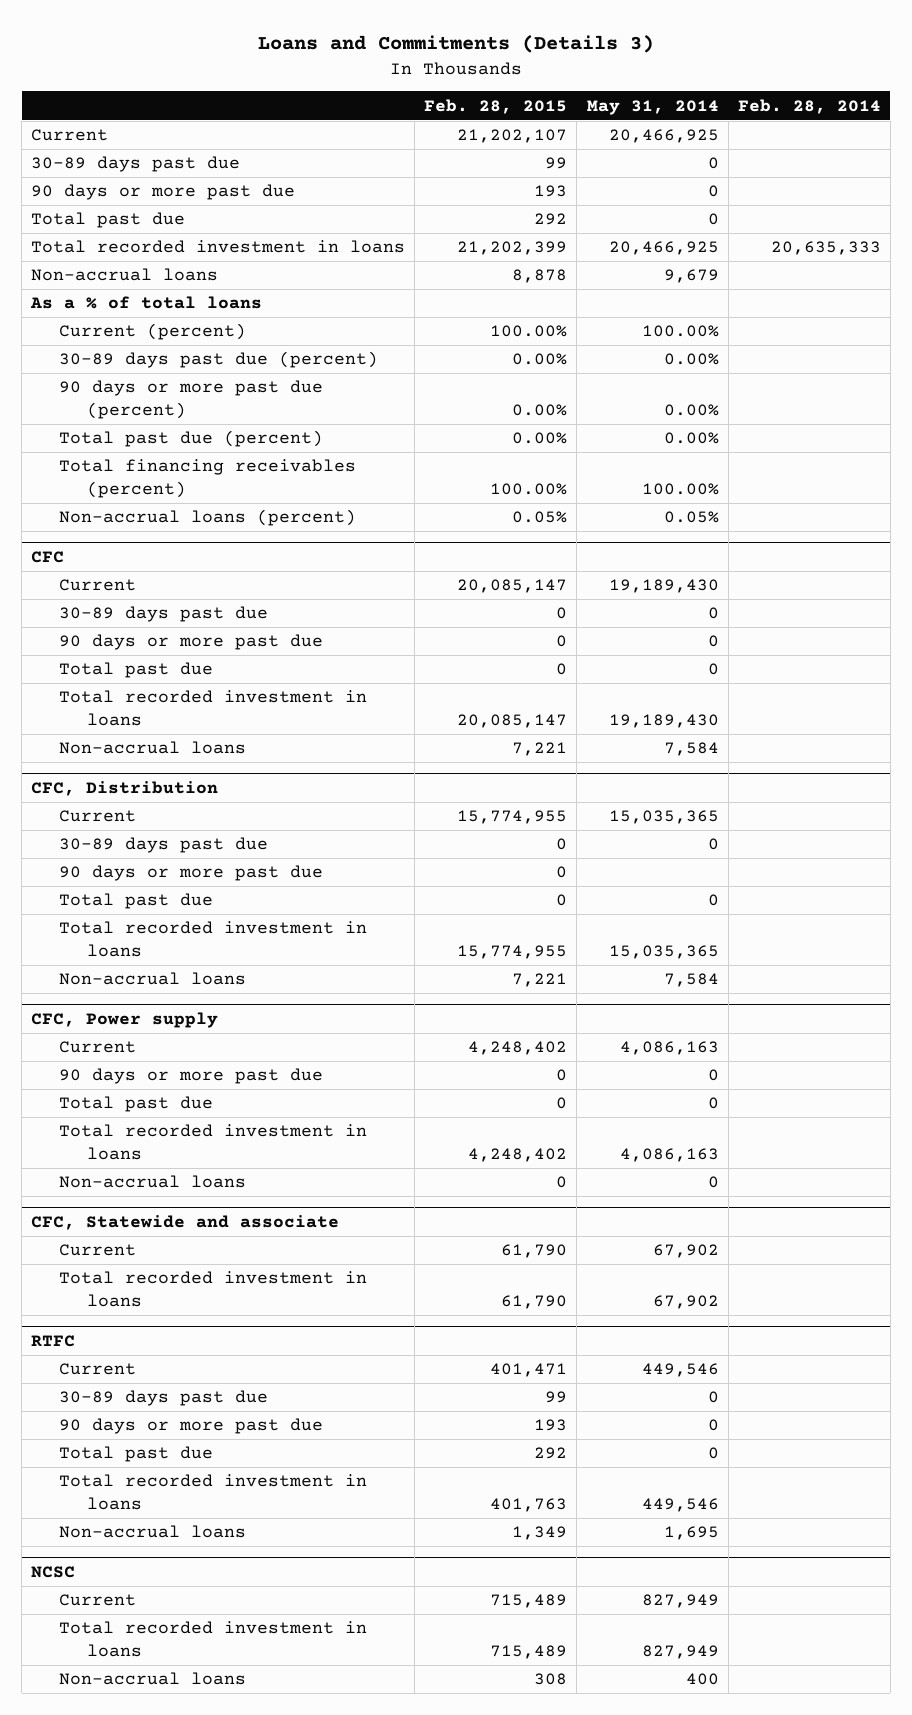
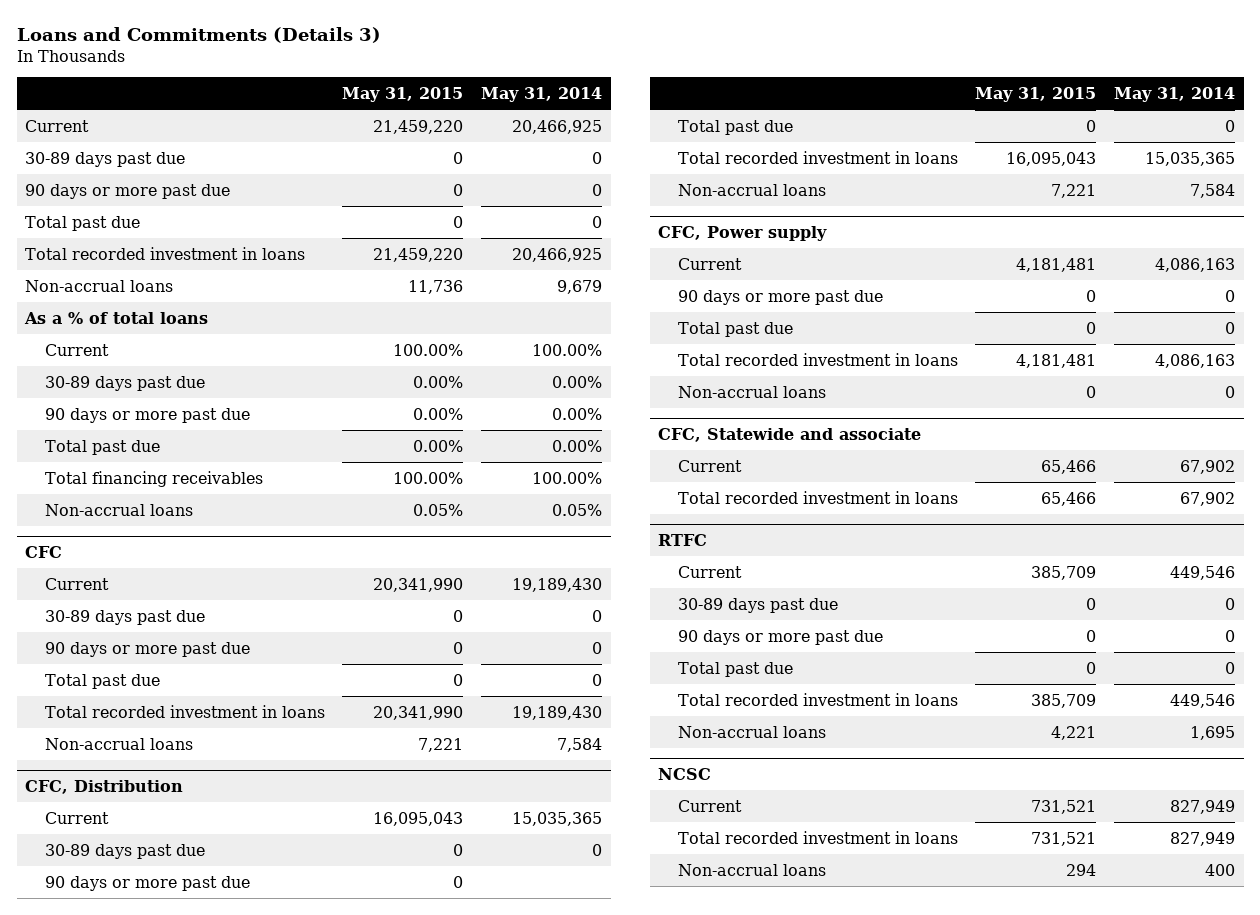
- | Feb. 28, 2015 | May 31, 2014 | Feb. 28, 2014
+ | May 31, 2015 | May 31, 2014
- Current (percent) | 100.00% | 100.00% |
- 30-89 days past due (percent) | 0.00% | 0.00% |
- 90 days or more past due (percent) | 0.00% | 0.00% |
- Total past due (percent) | 0.00% | 0.00% |
- Total financing receivables (percent) | 100.00% | 100.00% |
- Non-accrual loans (percent) | 0.05% | 0.05% |
+ Current | 100.00% | 100.00%
+ 30-89 days past due | 0.00% | 0.00%
+ 90 days or more past due | 0.00% | 0.00%
+ Total past due | 0.00% | 0.00%
+ Total financing receivables | 100.00% | 100.00%
+ Non-accrual loans | 0.05% | 0.05%

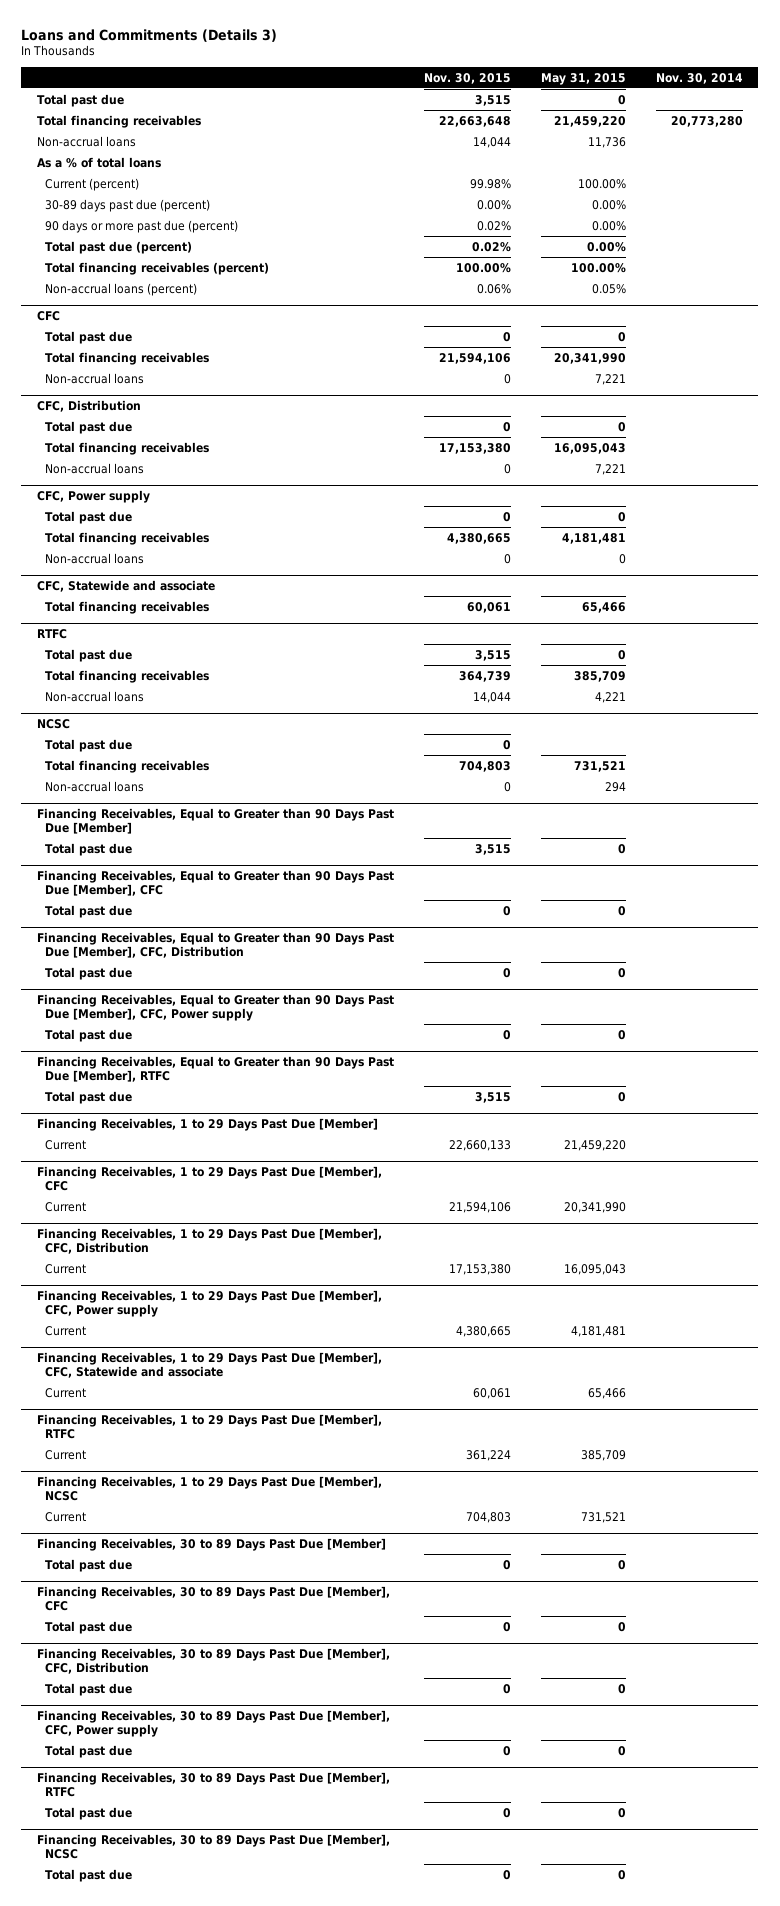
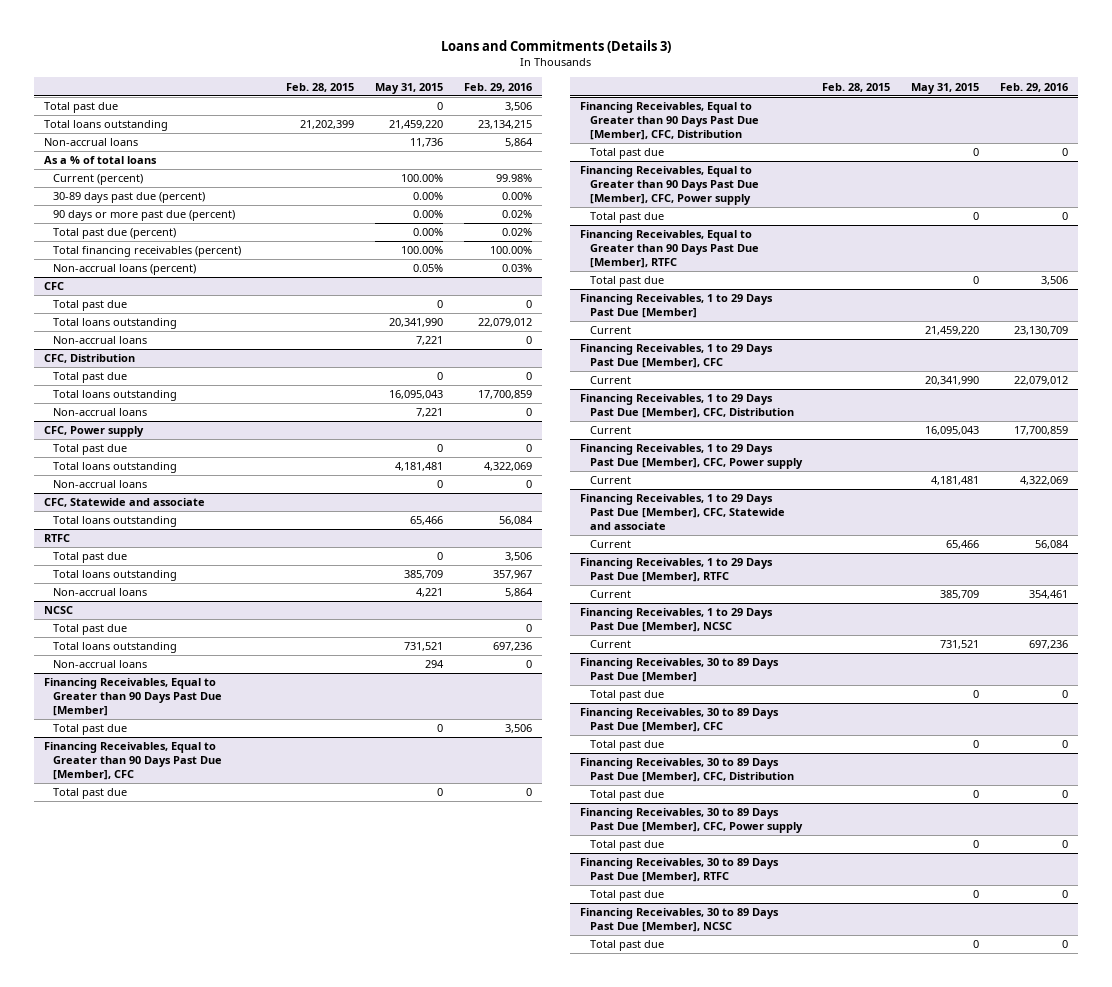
- | Nov. 30, 2015 | May 31, 2015 | Nov. 30, 2014
+ | Feb. 28, 2015 | May 31, 2015 | Feb. 29, 2016
- Total financing receivables | 22,663,648 | 21,459,220 | 20,773,280
+ Total loans outstanding | 21,202,399 | 21,459,220 | 23,134,215
@ CFC
- Total financing receivables | 21,594,106 | 20,341,990 |
+ Total loans outstanding | | 20,341,990 | 22,079,012
@ CFC, Distribution
- Total financing receivables | 17,153,380 | 16,095,043 |
+ Total loans outstanding | | 16,095,043 | 17,700,859
@ CFC, Power supply
- Total financing receivables | 4,380,665 | 4,181,481 |
+ Total loans outstanding | | 4,181,481 | 4,322,069
@ CFC, Statewide and associate
- Total financing receivables | 60,061 | 65,466 |
+ Total loans outstanding | | 65,466 | 56,084
@ RTFC
- Total financing receivables | 364,739 | 385,709 |
+ Total loans outstanding | | 385,709 | 357,967
@ NCSC
- Total financing receivables | 704,803 | 731,521 |
+ Total loans outstanding | | 731,521 | 697,236

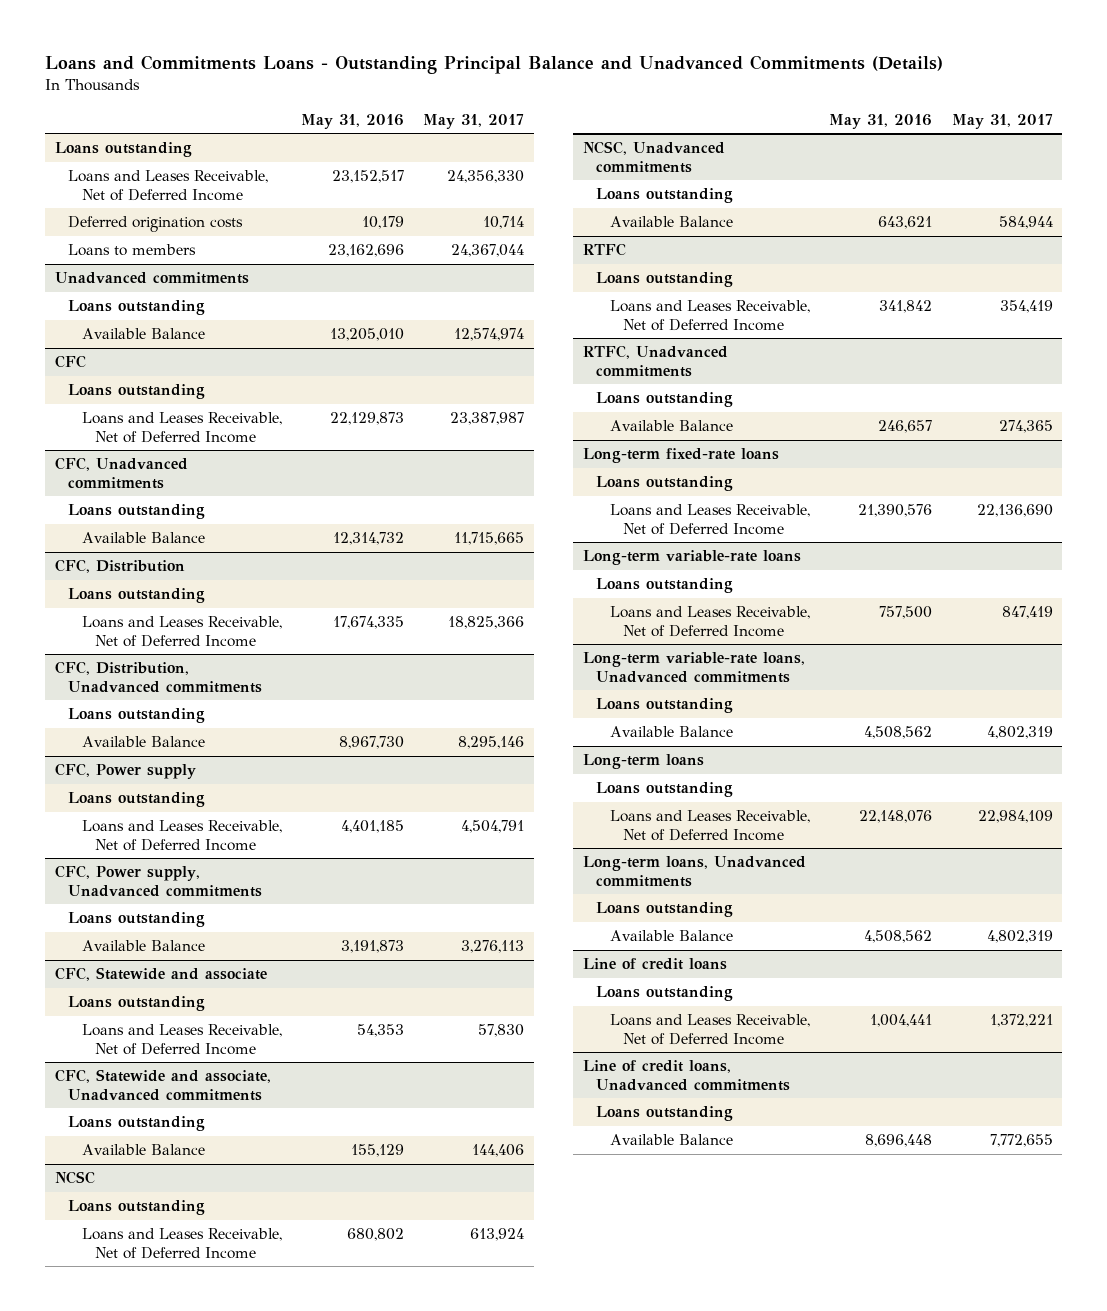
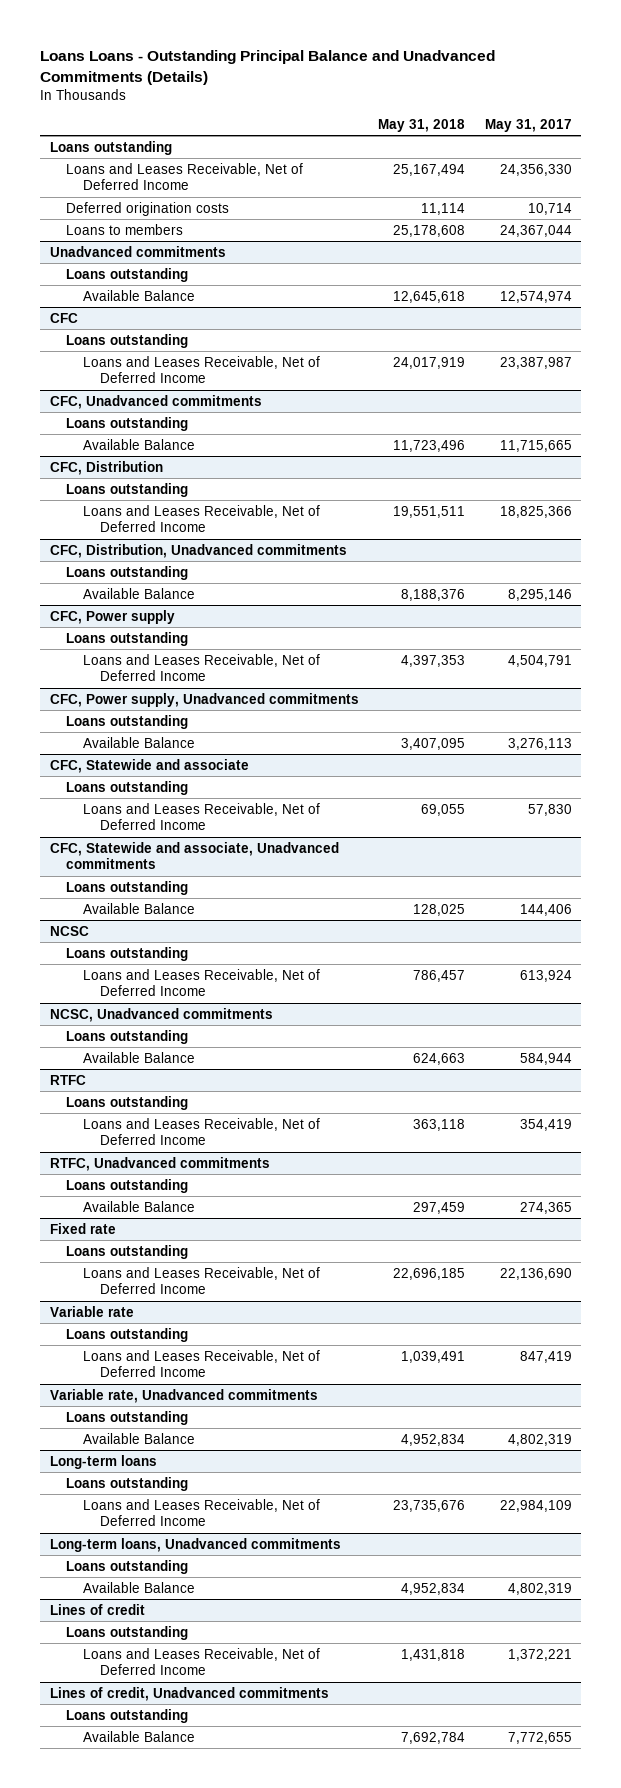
- Loans and Commitments Loans - Outstanding Principal Balance and Unadvanced Commitments (Details)
+ Loans Loans - Outstanding Principal Balance and Unadvanced Commitments (Details)
- | May 31, 2016 | May 31, 2017
+ | May 31, 2018 | May 31, 2017
- Long-term fixed-rate loans
+ Fixed rate
- Long-term variable-rate loans
+ Variable rate
- Long-term variable-rate loans, Unadvanced commitments
+ Variable rate, Unadvanced commitments
- Line of credit loans
+ Lines of credit
- Line of credit loans, Unadvanced commitments
+ Lines of credit, Unadvanced commitments

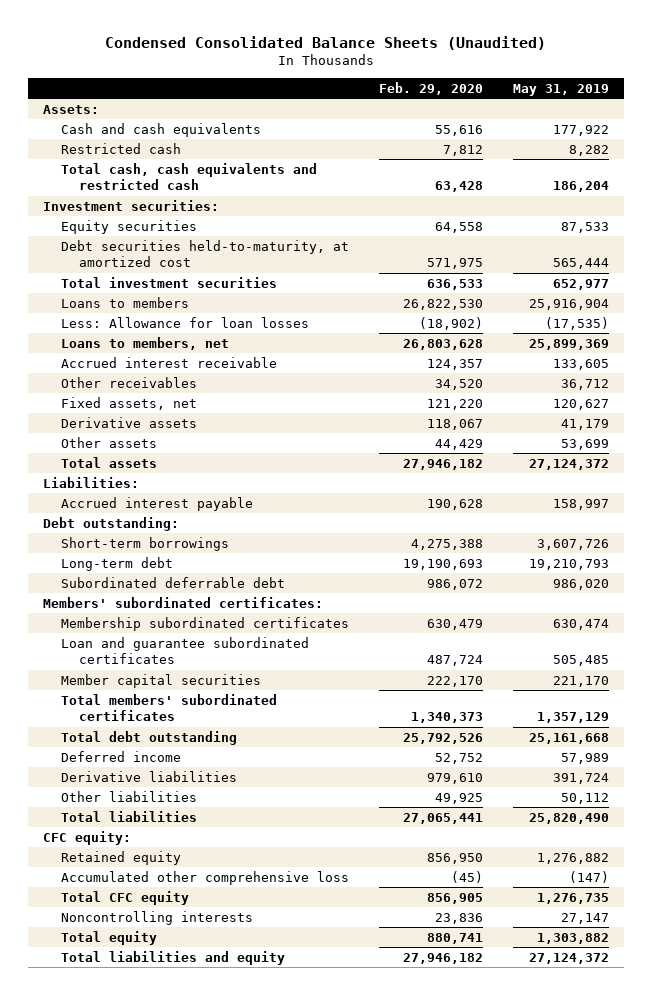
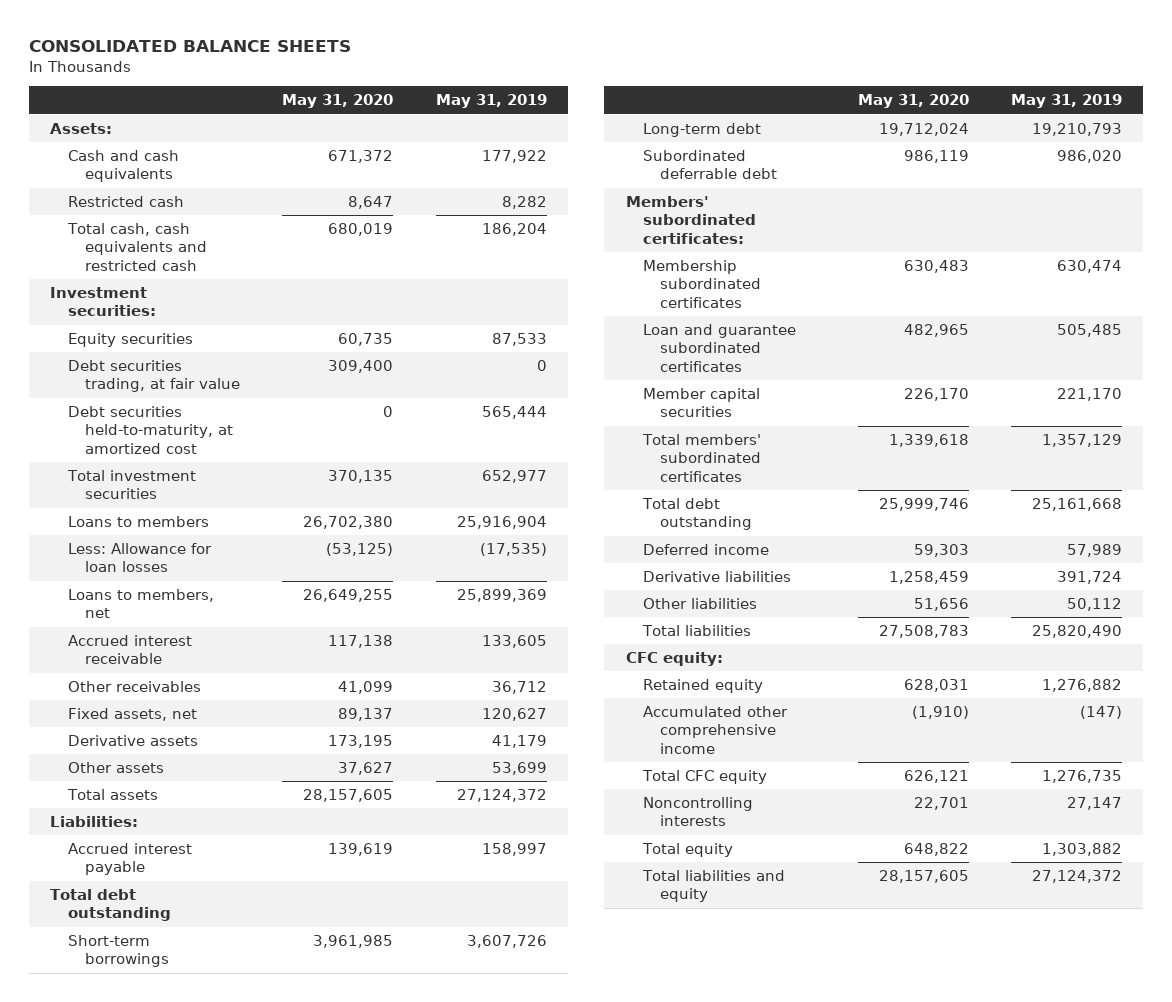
- Condensed Consolidated Balance Sheets (Unaudited)
+ CONSOLIDATED BALANCE SHEETS
- | Feb. 29, 2020 | May 31, 2019
+ | May 31, 2020 | May 31, 2019
+ Debt securities trading, at fair value | 309,400 | 0
- Debt outstanding:
+ Total debt outstanding
- Accumulated other comprehensive loss | (45) | (147)
+ Accumulated other comprehensive income | (1,910) | (147)

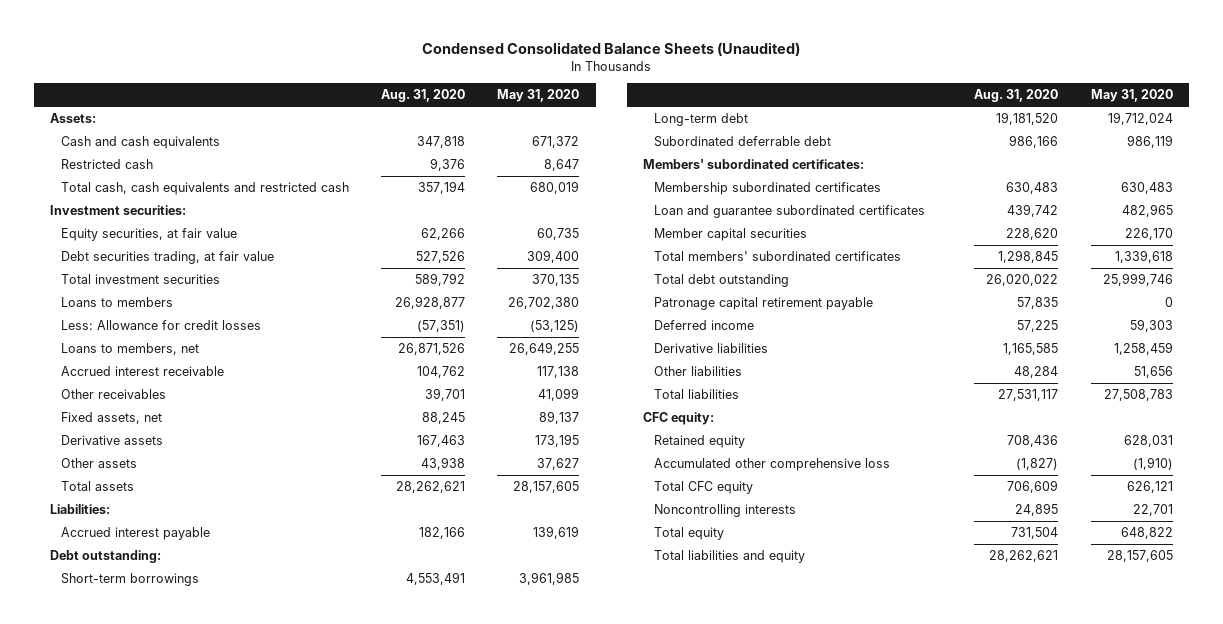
- CONSOLIDATED BALANCE SHEETS
+ Condensed Consolidated Balance Sheets (Unaudited)
- | May 31, 2020 | May 31, 2019
+ | Aug. 31, 2020 | May 31, 2020
- Equity securities | 60,735 | 87,533
+ Equity securities, at fair value | 62,266 | 60,735
- Debt securities held-to-maturity, at amortized cost | 0 | 565,444
- Less: Allowance for loan losses | (53,125) | (17,535)
+ Less: Allowance for credit losses | (57,351) | (53,125)
- Total debt outstanding
+ Debt outstanding:
+ Patronage capital retirement payable | 57,835 | 0
- Accumulated other comprehensive income | (1,910) | (147)
+ Accumulated other comprehensive loss | (1,827) | (1,910)

